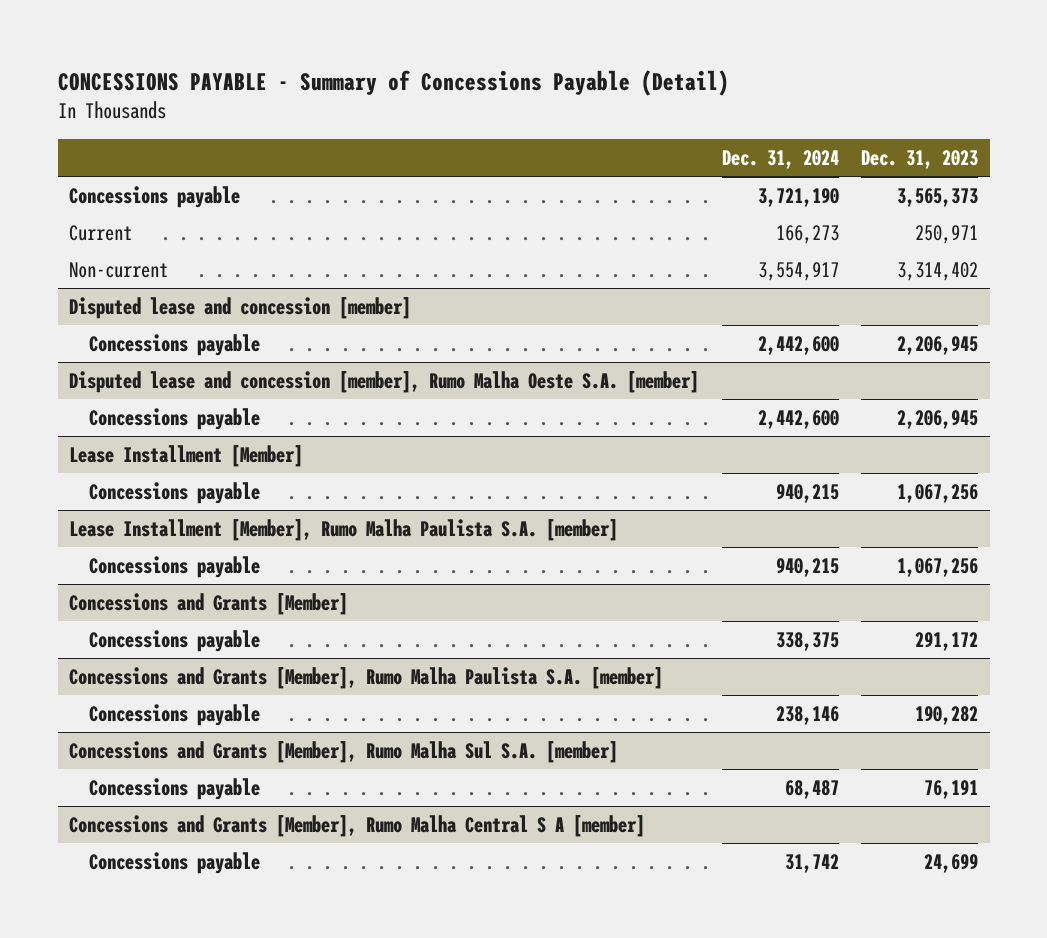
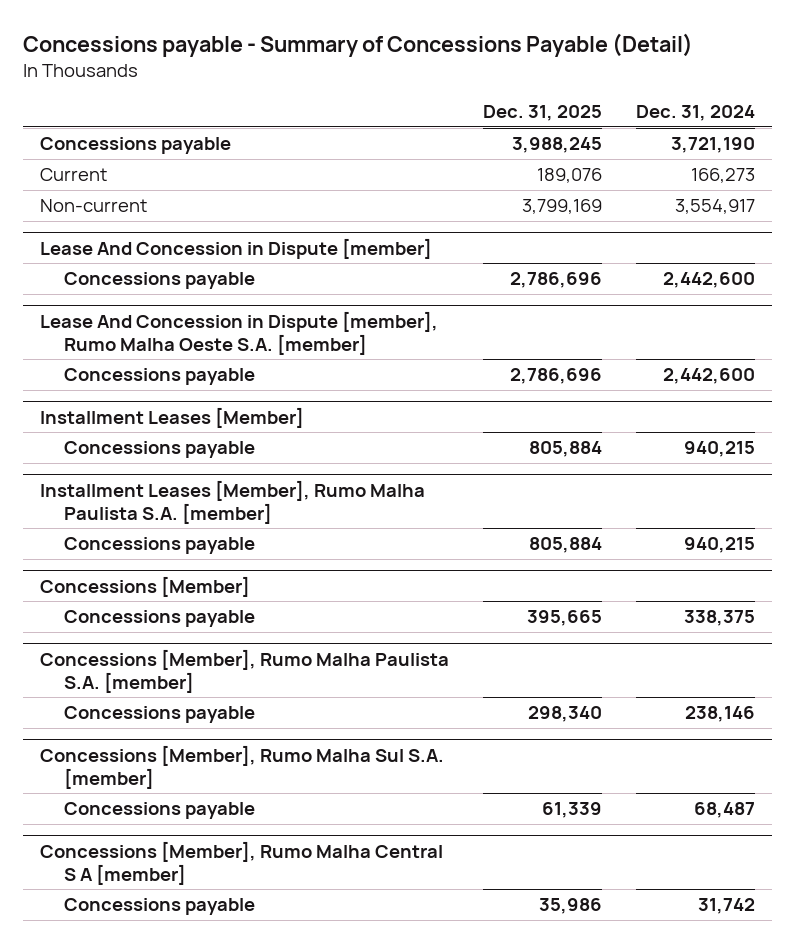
- CONCESSIONS PAYABLE - Summary of Concessions Payable (Detail)
+ Concessions payable - Summary of Concessions Payable (Detail)
- | Dec. 31, 2024 | Dec. 31, 2023
+ | Dec. 31, 2025 | Dec. 31, 2024
- Disputed lease and concession [member]
+ Lease And Concession in Dispute [member]
- Disputed lease and concession [member], Rumo Malha Oeste S.A. [member]
+ Lease And Concession in Dispute [member], Rumo Malha Oeste S.A. [member]
- Lease Installment [Member]
+ Installment Leases [Member]
- Lease Installment [Member], Rumo Malha Paulista S.A. [member]
+ Installment Leases [Member], Rumo Malha Paulista S.A. [member]
- Concessions and Grants [Member]
+ Concessions [Member]
- Concessions and Grants [Member], Rumo Malha Paulista S.A. [member]
+ Concessions [Member], Rumo Malha Paulista S.A. [member]
- Concessions and Grants [Member], Rumo Malha Sul S.A. [member]
+ Concessions [Member], Rumo Malha Sul S.A. [member]
- Concessions and Grants [Member], Rumo Malha Central S A [member]
+ Concessions [Member], Rumo Malha Central S A [member]

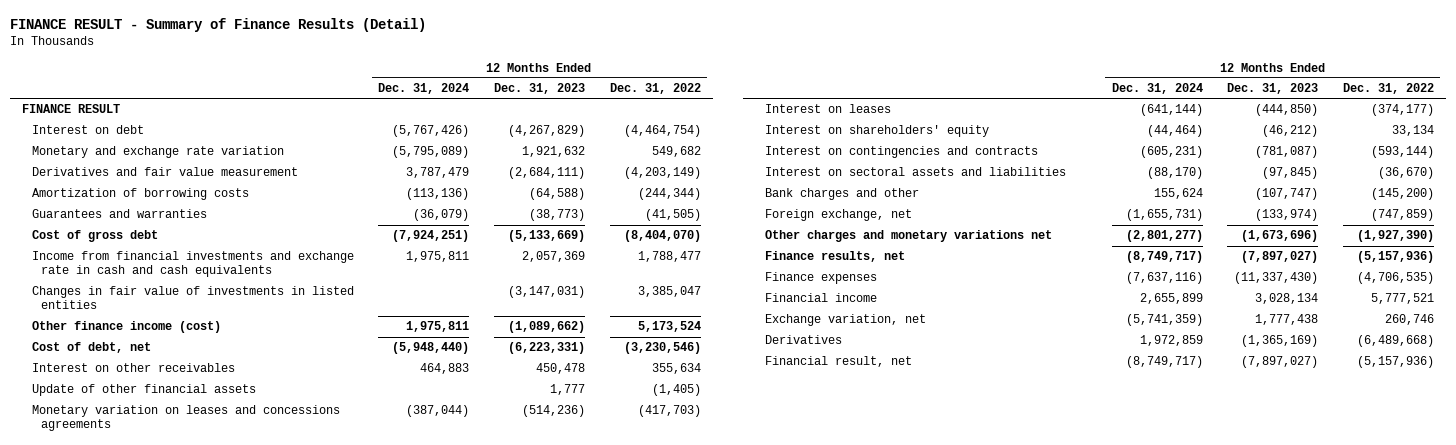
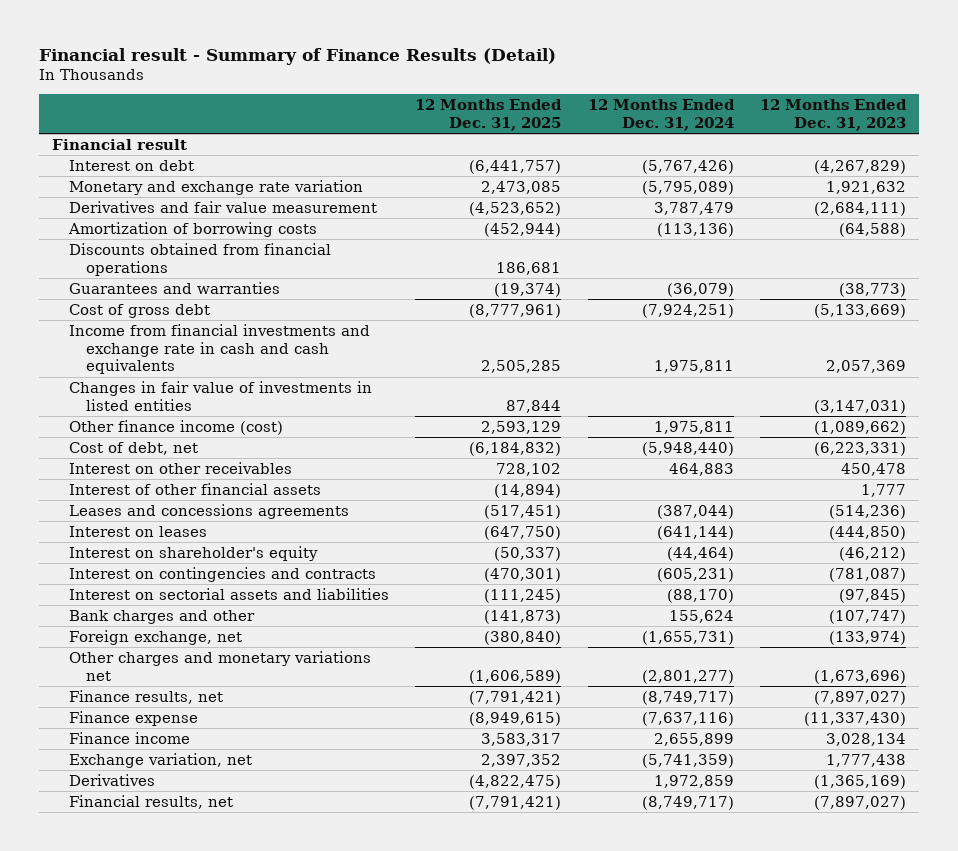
- FINANCE RESULT - Summary of Finance Results (Detail)
+ Financial result - Summary of Finance Results (Detail)
- | 12 Months Ended Dec. 31, 2024 | 12 Months Ended Dec. 31, 2023 | 12 Months Ended Dec. 31, 2022
+ | 12 Months Ended Dec. 31, 2025 | 12 Months Ended Dec. 31, 2024 | 12 Months Ended Dec. 31, 2023
- FINANCE RESULT
+ Financial result
+ Discounts obtained from financial operations | 186,681 | |
- Update of other financial assets | | 1,777 | (1,405)
- Monetary variation on leases and concessions agreements | (387,044) | (514,236) | (417,703)
+ Interest of other financial assets | (14,894) | | 1,777
+ Leases and concessions agreements | (517,451) | (387,044) | (514,236)
- Interest on shareholders' equity | (44,464) | (46,212) | 33,134
+ Interest on shareholder's equity | (50,337) | (44,464) | (46,212)
- Interest on sectoral assets and liabilities | (88,170) | (97,845) | (36,670)
+ Interest on sectorial assets and liabilities | (111,245) | (88,170) | (97,845)
- Finance expenses | (7,637,116) | (11,337,430) | (4,706,535)
- Financial income | 2,655,899 | 3,028,134 | 5,777,521
+ Finance expense | (8,949,615) | (7,637,116) | (11,337,430)
+ Finance income | 3,583,317 | 2,655,899 | 3,028,134
- Financial result, net | (8,749,717) | (7,897,027) | (5,157,936)
+ Financial results, net | (7,791,421) | (8,749,717) | (7,897,027)

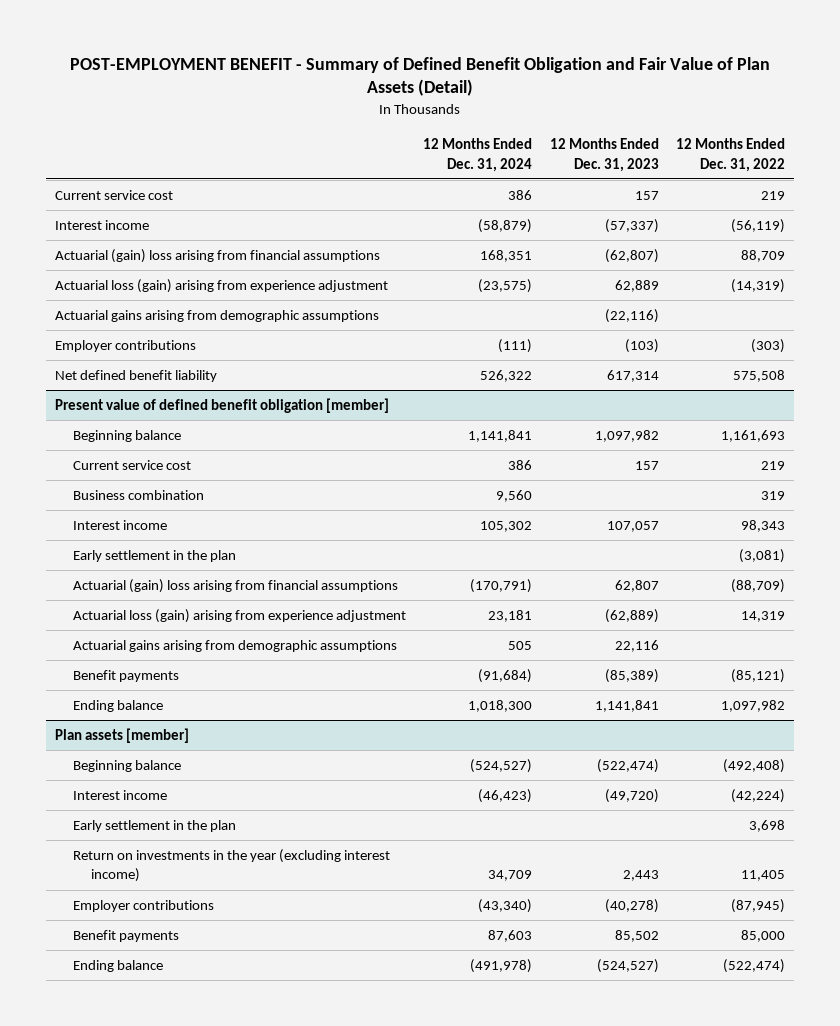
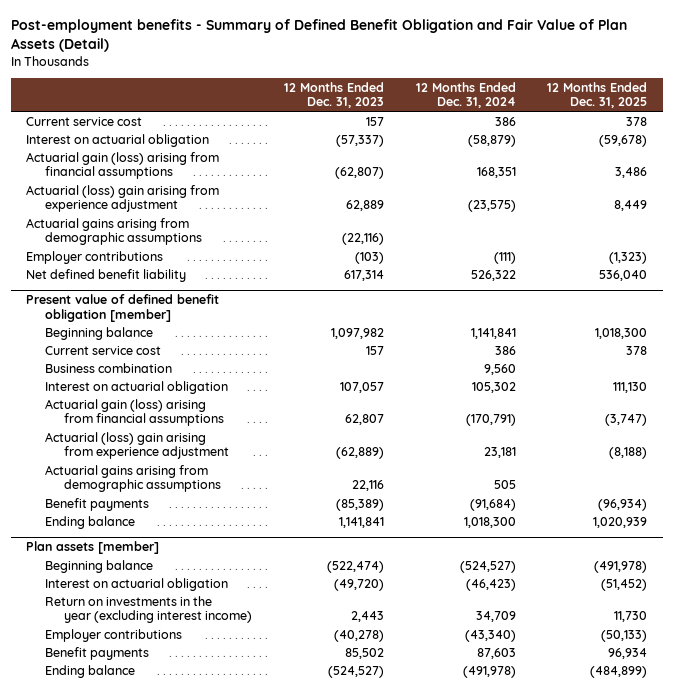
- POST-EMPLOYMENT BENEFIT - Summary of Defined Benefit Obligation and Fair Value of Plan Assets (Detail)
+ Post-employment benefits - Summary of Defined Benefit Obligation and Fair Value of Plan Assets (Detail)
- | 12 Months Ended Dec. 31, 2024 | 12 Months Ended Dec. 31, 2023 | 12 Months Ended Dec. 31, 2022
+ | 12 Months Ended Dec. 31, 2023 | 12 Months Ended Dec. 31, 2024 | 12 Months Ended Dec. 31, 2025
- Interest income | (58,879) | (57,337) | (56,119)
- Actuarial (gain) loss arising from financial assumptions | 168,351 | (62,807) | 88,709
- Actuarial loss (gain) arising from experience adjustment | (23,575) | 62,889 | (14,319)
+ Interest on actuarial obligation | (57,337) | (58,879) | (59,678)
+ Actuarial gain (loss) arising from financial assumptions | (62,807) | 168,351 | 3,486
+ Actuarial (loss) gain arising from experience adjustment | 62,889 | (23,575) | 8,449
@ Present value of defined benefit obligation [member]
- Interest income | 105,302 | 107,057 | 98,343
- Early settlement in the plan | | | (3,081)
- Actuarial (gain) loss arising from financial assumptions | (170,791) | 62,807 | (88,709)
- Actuarial loss (gain) arising from experience adjustment | 23,181 | (62,889) | 14,319
+ Interest on actuarial obligation | 107,057 | 105,302 | 111,130
+ Actuarial gain (loss) arising from financial assumptions | 62,807 | (170,791) | (3,747)
+ Actuarial (loss) gain arising from experience adjustment | (62,889) | 23,181 | (8,188)
@ Plan assets [member]
- Interest income | (46,423) | (49,720) | (42,224)
- Early settlement in the plan | | | 3,698
+ Interest on actuarial obligation | (49,720) | (46,423) | (51,452)

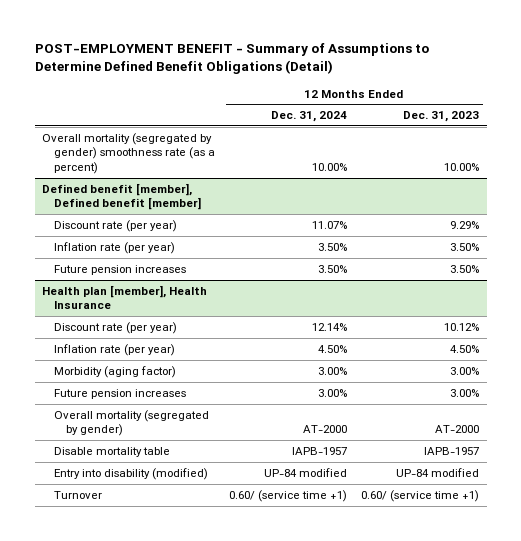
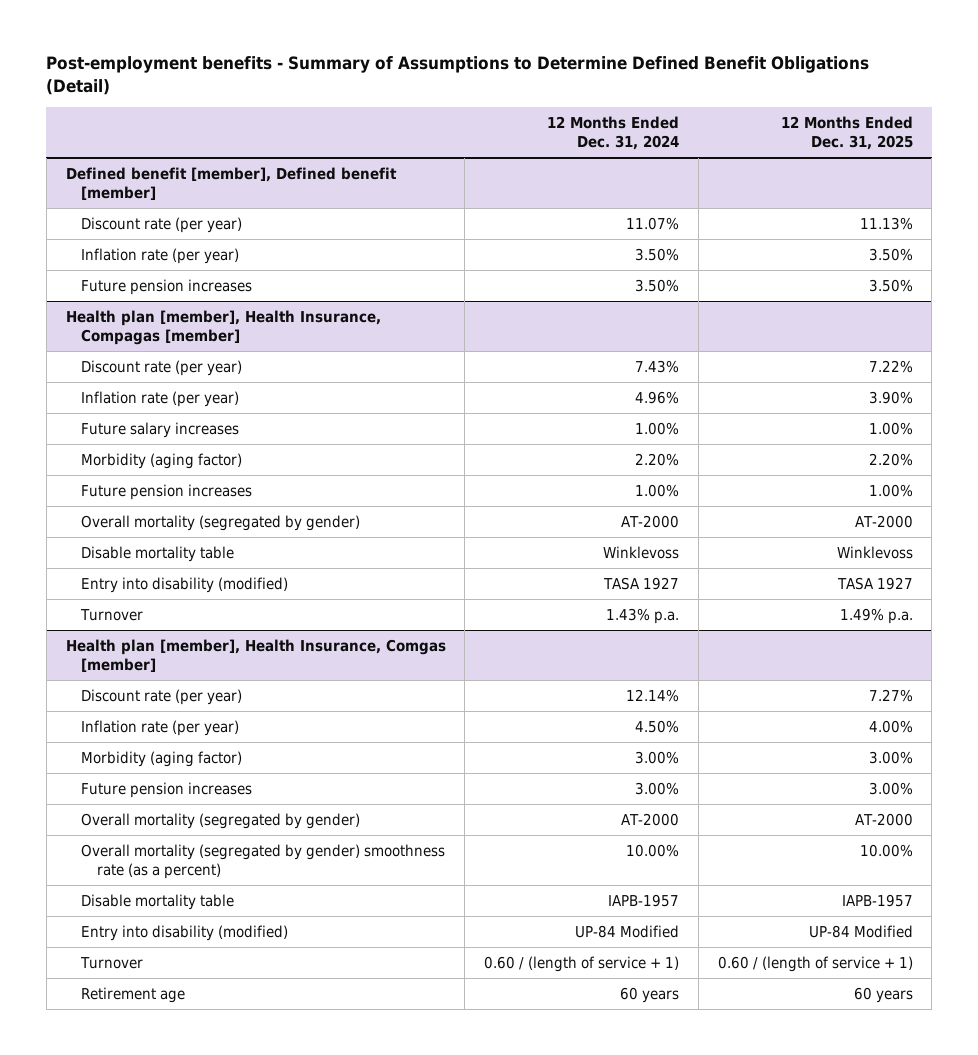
- POST-EMPLOYMENT BENEFIT - Summary of Assumptions to Determine Defined Benefit Obligations (Detail)
+ Post-employment benefits - Summary of Assumptions to Determine Defined Benefit Obligations (Detail)
- | 12 Months Ended Dec. 31, 2024 | 12 Months Ended Dec. 31, 2023
+ | 12 Months Ended Dec. 31, 2024 | 12 Months Ended Dec. 31, 2025
- Overall mortality (segregated by gender) smoothness rate (as a percent) | 10.00% | 10.00%
- Health plan [member], Health Insurance
+ Health plan [member], Health Insurance, Compagas [member]
+ Discount rate (per year) | 7.43% | 7.22%
+ Inflation rate (per year) | 4.96% | 3.90%
+ Future salary increases | 1.00% | 1.00%
+ Morbidity (aging factor) | 2.20% | 2.20%
+ Future pension increases | 1.00% | 1.00%
+ Overall mortality (segregated by gender) | AT-2000 | AT-2000
+ Disable mortality table | Winklevoss | Winklevoss
+ Entry into disability (modified) | TASA 1927 | TASA 1927
+ Turnover | 1.43% p.a. | 1.49% p.a.
+ Health plan [member], Health Insurance, Comgas [member]
+ Overall mortality (segregated by gender) smoothness rate (as a percent) | 10.00% | 10.00%
- Entry into disability (modified) | UP-84 modified | UP-84 modified
- Turnover | 0.60/ (service time +1) | 0.60/ (service time +1)
+ Entry into disability (modified) | UP-84 Modified | UP-84 Modified
+ Turnover | 0.60 / (length of service + 1) | 0.60 / (length of service + 1)
+ Retirement age | 60 years | 60 years

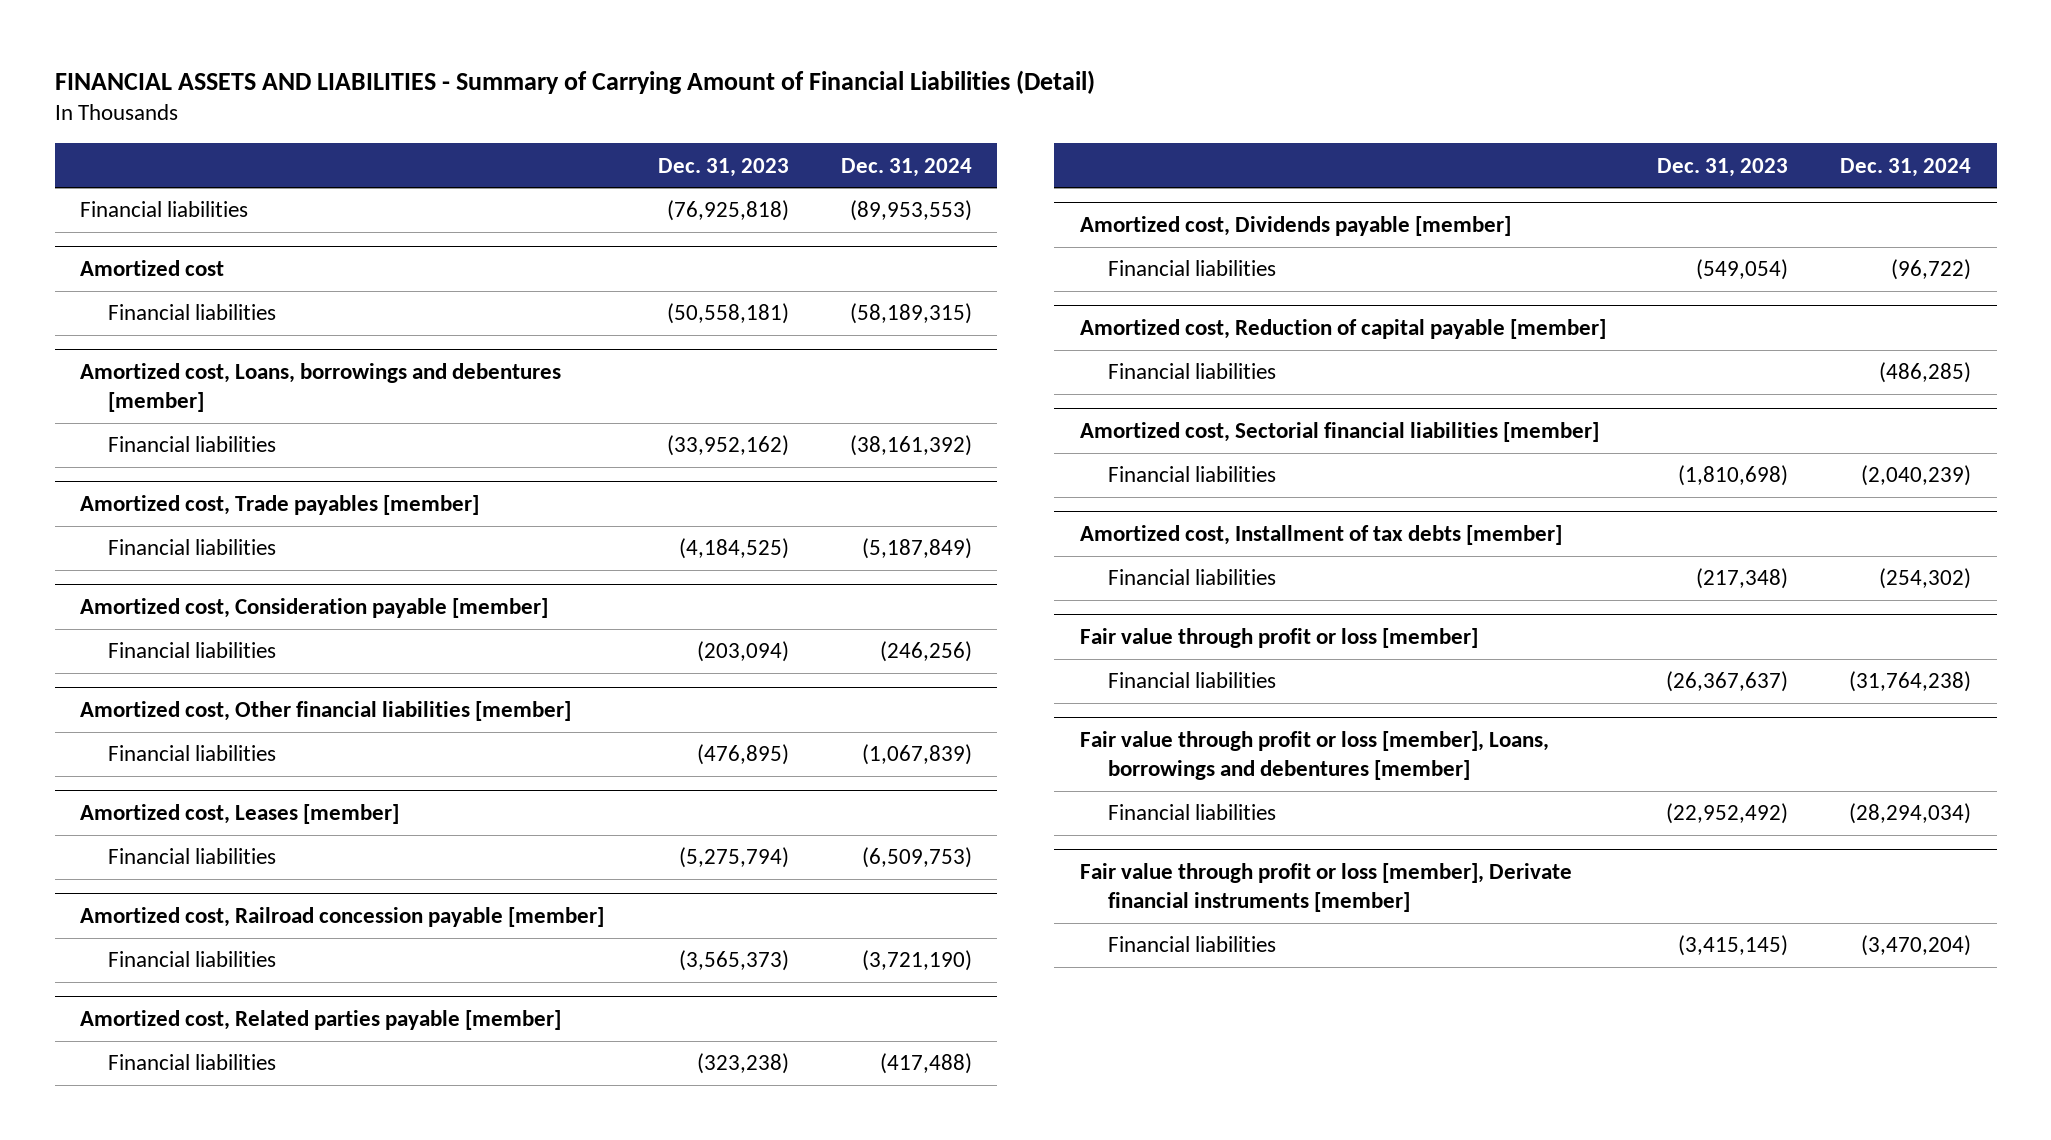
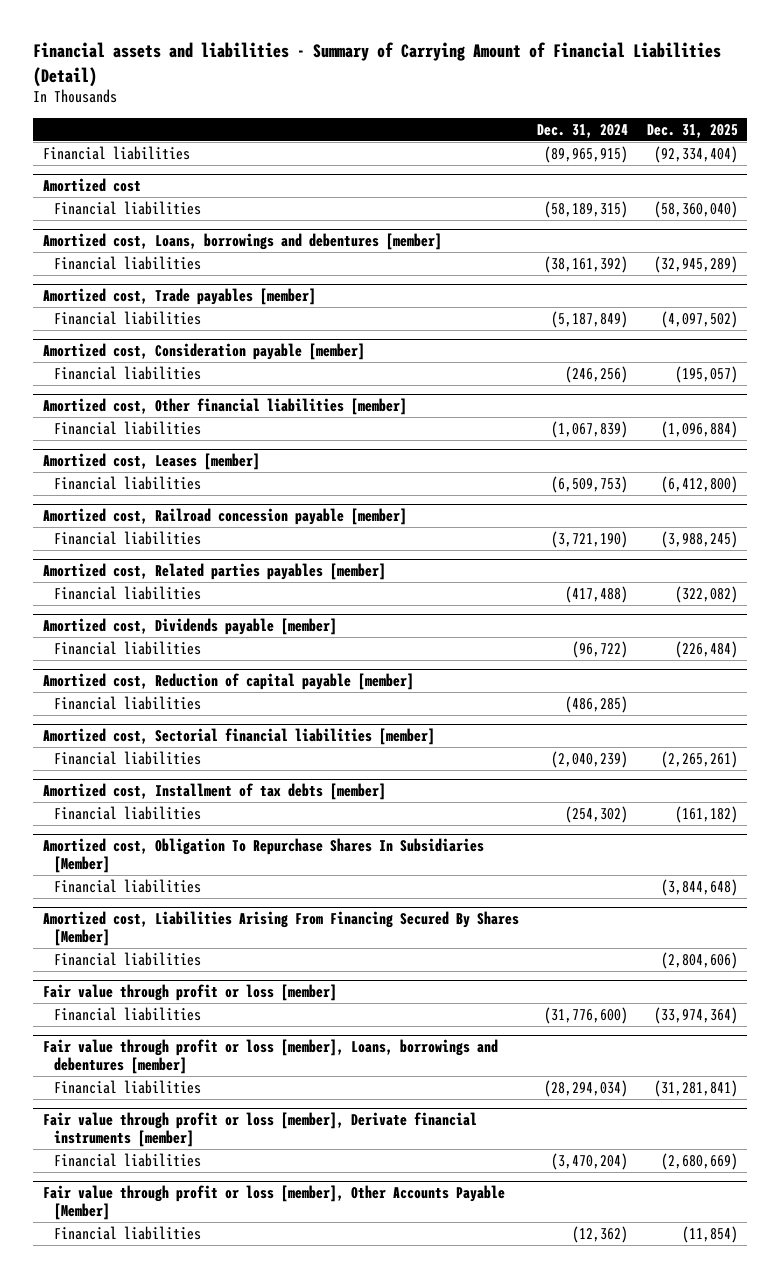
- FINANCIAL ASSETS AND LIABILITIES - Summary of Carrying Amount of Financial Liabilities (Detail)
+ Financial assets and liabilities - Summary of Carrying Amount of Financial Liabilities (Detail)
- | Dec. 31, 2023 | Dec. 31, 2024
+ | Dec. 31, 2024 | Dec. 31, 2025
- Financial liabilities | (76,925,818) | (89,953,553)
+ Financial liabilities | (89,965,915) | (92,334,404)
- Amortized cost, Related parties payable [member]
+ Amortized cost, Related parties payables [member]
+ Amortized cost, Obligation To Repurchase Shares In Subsidiaries [Member]
+ Financial liabilities | | (3,844,648)
+ Amortized cost, Liabilities Arising From Financing Secured By Shares [Member]
+ Financial liabilities | | (2,804,606)
@ Fair value through profit or loss [member]
- Financial liabilities | (26,367,637) | (31,764,238)
+ Financial liabilities | (31,776,600) | (33,974,364)
+ Fair value through profit or loss [member], Other Accounts Payable [Member]
+ Financial liabilities | (12,362) | (11,854)

